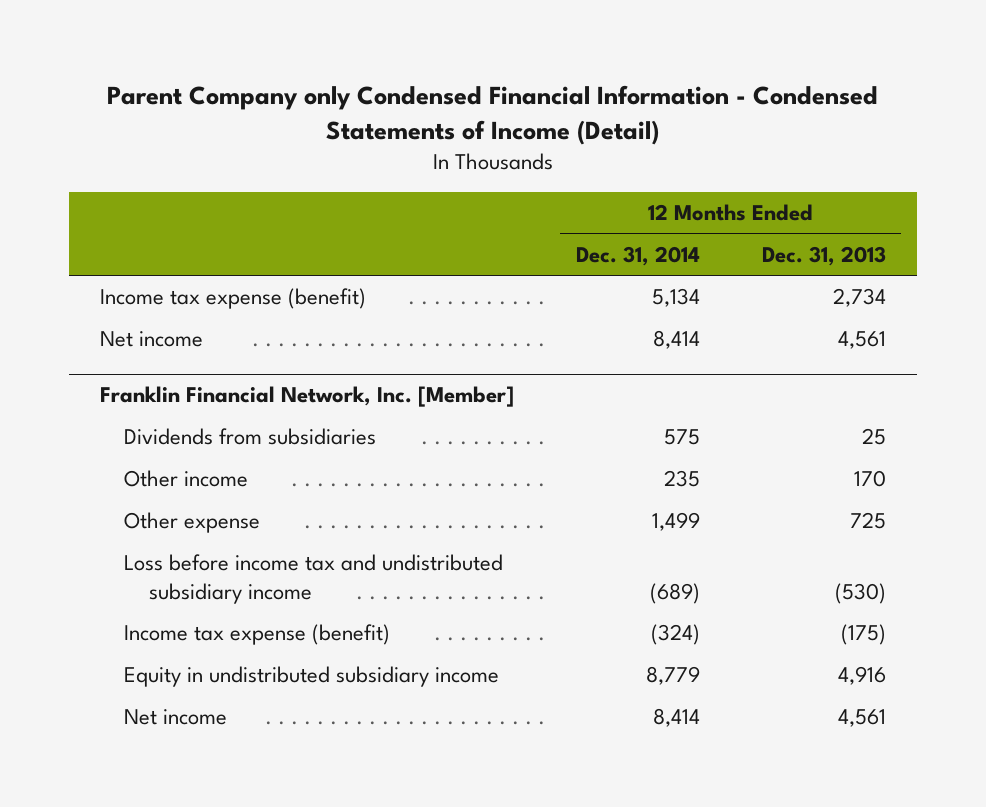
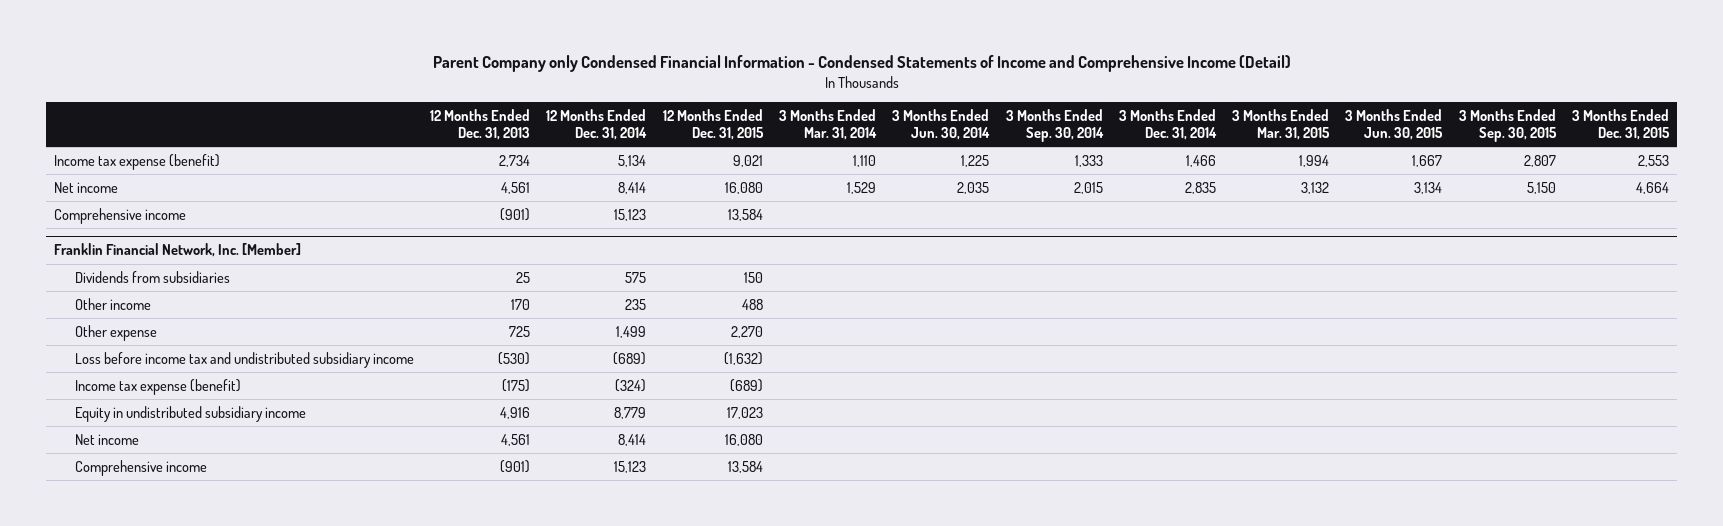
- Parent Company only Condensed Financial Information - Condensed Statements of Income (Detail)
+ Parent Company only Condensed Financial Information - Condensed Statements of Income and Comprehensive Income (Detail)
- | 12 Months Ended Dec. 31, 2014 | 12 Months Ended Dec. 31, 2013
+ | 12 Months Ended Dec. 31, 2013 | 12 Months Ended Dec. 31, 2014 | 12 Months Ended Dec. 31, 2015 | 3 Months Ended Mar. 31, 2014 | 3 Months Ended Jun. 30, 2014 | 3 Months Ended Sep. 30, 2014 | 3 Months Ended Dec. 31, 2014 | 3 Months Ended Mar. 31, 2015 | 3 Months Ended Jun. 30, 2015 | 3 Months Ended Sep. 30, 2015 | 3 Months Ended Dec. 31, 2015
+ Comprehensive income | (901) | 15,123 | 13,584 | | | | | | | |
@ Franklin Financial Network, Inc. [Member]
+ Comprehensive income | (901) | 15,123 | 13,584 | | | | | | | |

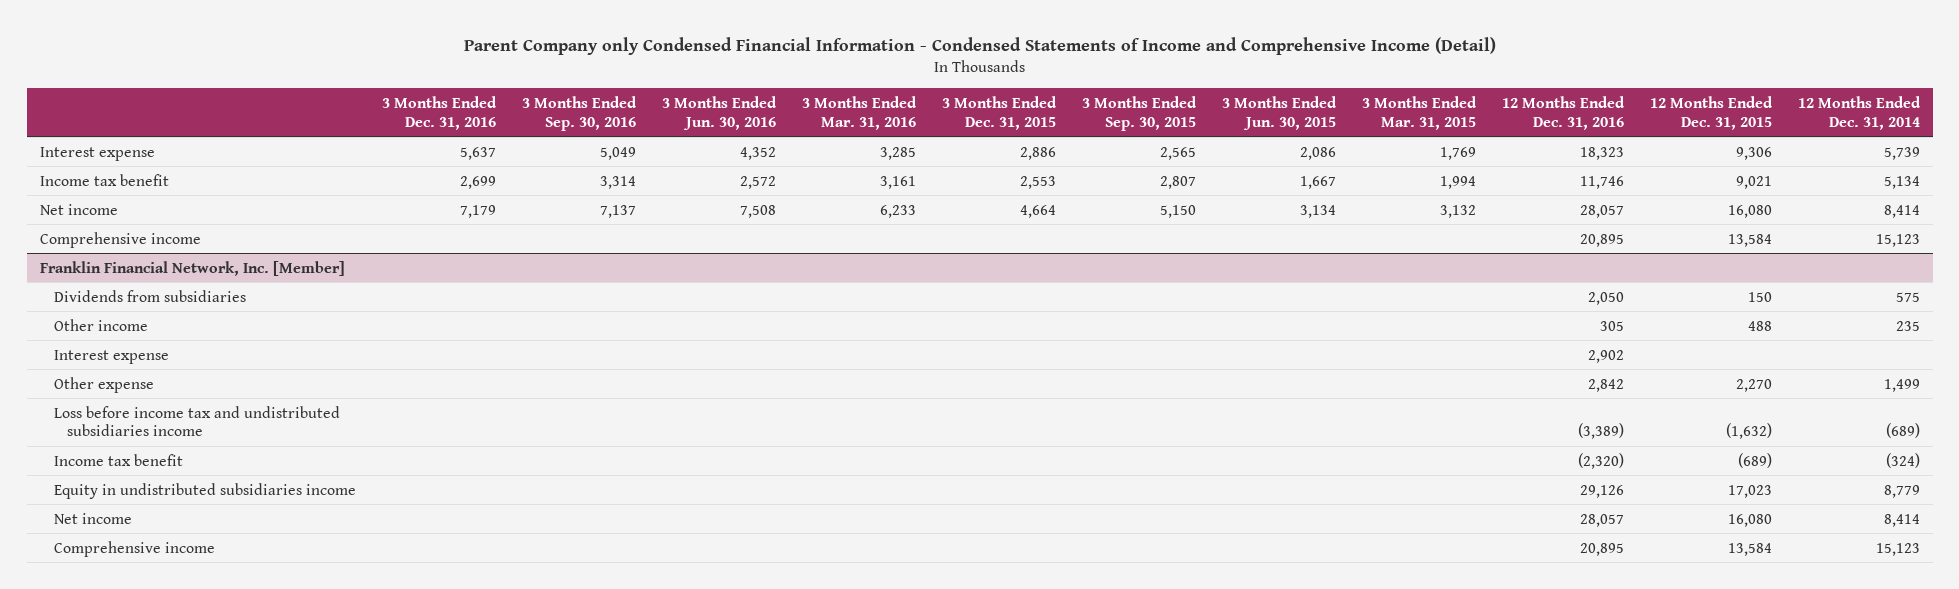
- | 12 Months Ended Dec. 31, 2013 | 12 Months Ended Dec. 31, 2014 | 12 Months Ended Dec. 31, 2015 | 3 Months Ended Mar. 31, 2014 | 3 Months Ended Jun. 30, 2014 | 3 Months Ended Sep. 30, 2014 | 3 Months Ended Dec. 31, 2014 | 3 Months Ended Mar. 31, 2015 | 3 Months Ended Jun. 30, 2015 | 3 Months Ended Sep. 30, 2015 | 3 Months Ended Dec. 31, 2015
+ | 3 Months Ended Dec. 31, 2016 | 3 Months Ended Sep. 30, 2016 | 3 Months Ended Jun. 30, 2016 | 3 Months Ended Mar. 31, 2016 | 3 Months Ended Dec. 31, 2015 | 3 Months Ended Sep. 30, 2015 | 3 Months Ended Jun. 30, 2015 | 3 Months Ended Mar. 31, 2015 | 12 Months Ended Dec. 31, 2016 | 12 Months Ended Dec. 31, 2015 | 12 Months Ended Dec. 31, 2014
- Income tax expense (benefit) | 2,734 | 5,134 | 9,021 | 1,110 | 1,225 | 1,333 | 1,466 | 1,994 | 1,667 | 2,807 | 2,553
+ Interest expense | 5,637 | 5,049 | 4,352 | 3,285 | 2,886 | 2,565 | 2,086 | 1,769 | 18,323 | 9,306 | 5,739
+ Income tax benefit | 2,699 | 3,314 | 2,572 | 3,161 | 2,553 | 2,807 | 1,667 | 1,994 | 11,746 | 9,021 | 5,134
@ Franklin Financial Network, Inc. [Member]
+ Interest expense | | | | | | | | | 2,902 | |
- Loss before income tax and undistributed subsidiary income | (530) | (689) | (1,632) | | | | | | | |
- Income tax expense (benefit) | (175) | (324) | (689) | | | | | | | |
- Equity in undistributed subsidiary income | 4,916 | 8,779 | 17,023 | | | | | | | |
+ Loss before income tax and undistributed subsidiaries income | | | | | | | | | (3,389) | (1,632) | (689)
+ Income tax benefit | | | | | | | | | (2,320) | (689) | (324)
+ Equity in undistributed subsidiaries income | | | | | | | | | 29,126 | 17,023 | 8,779

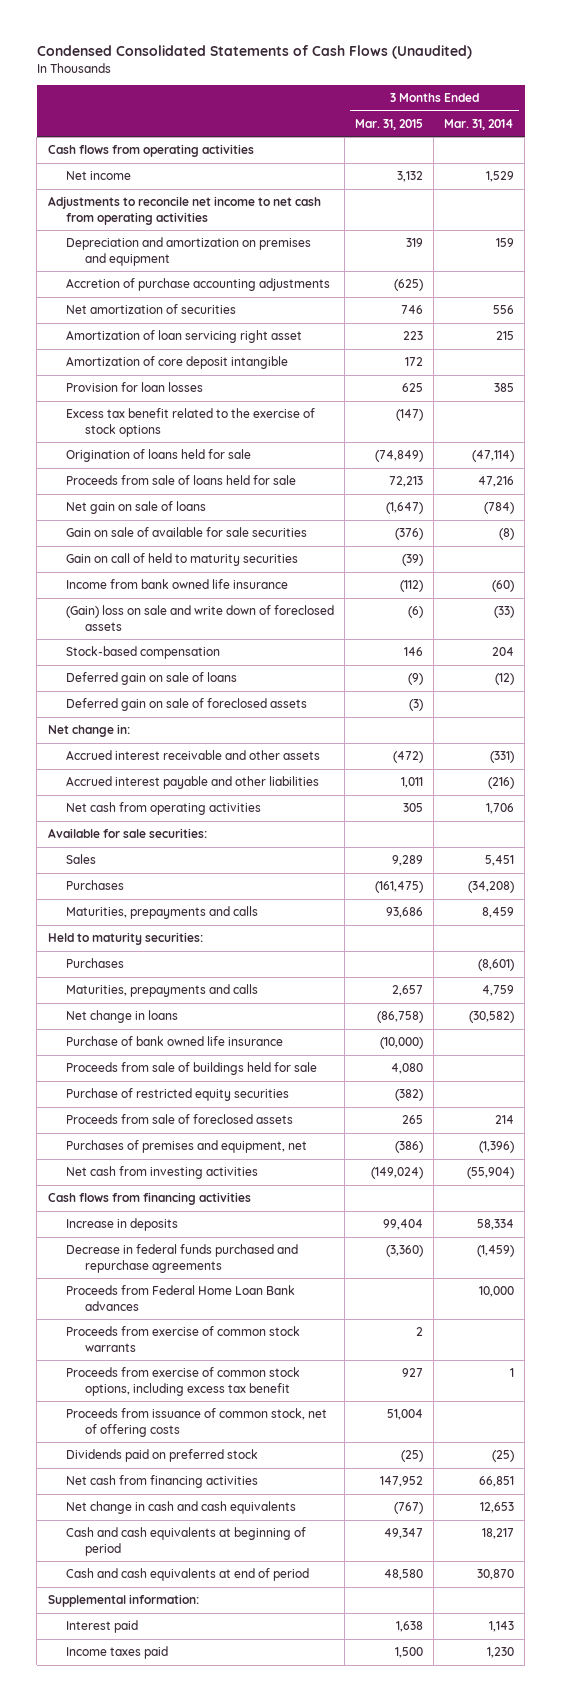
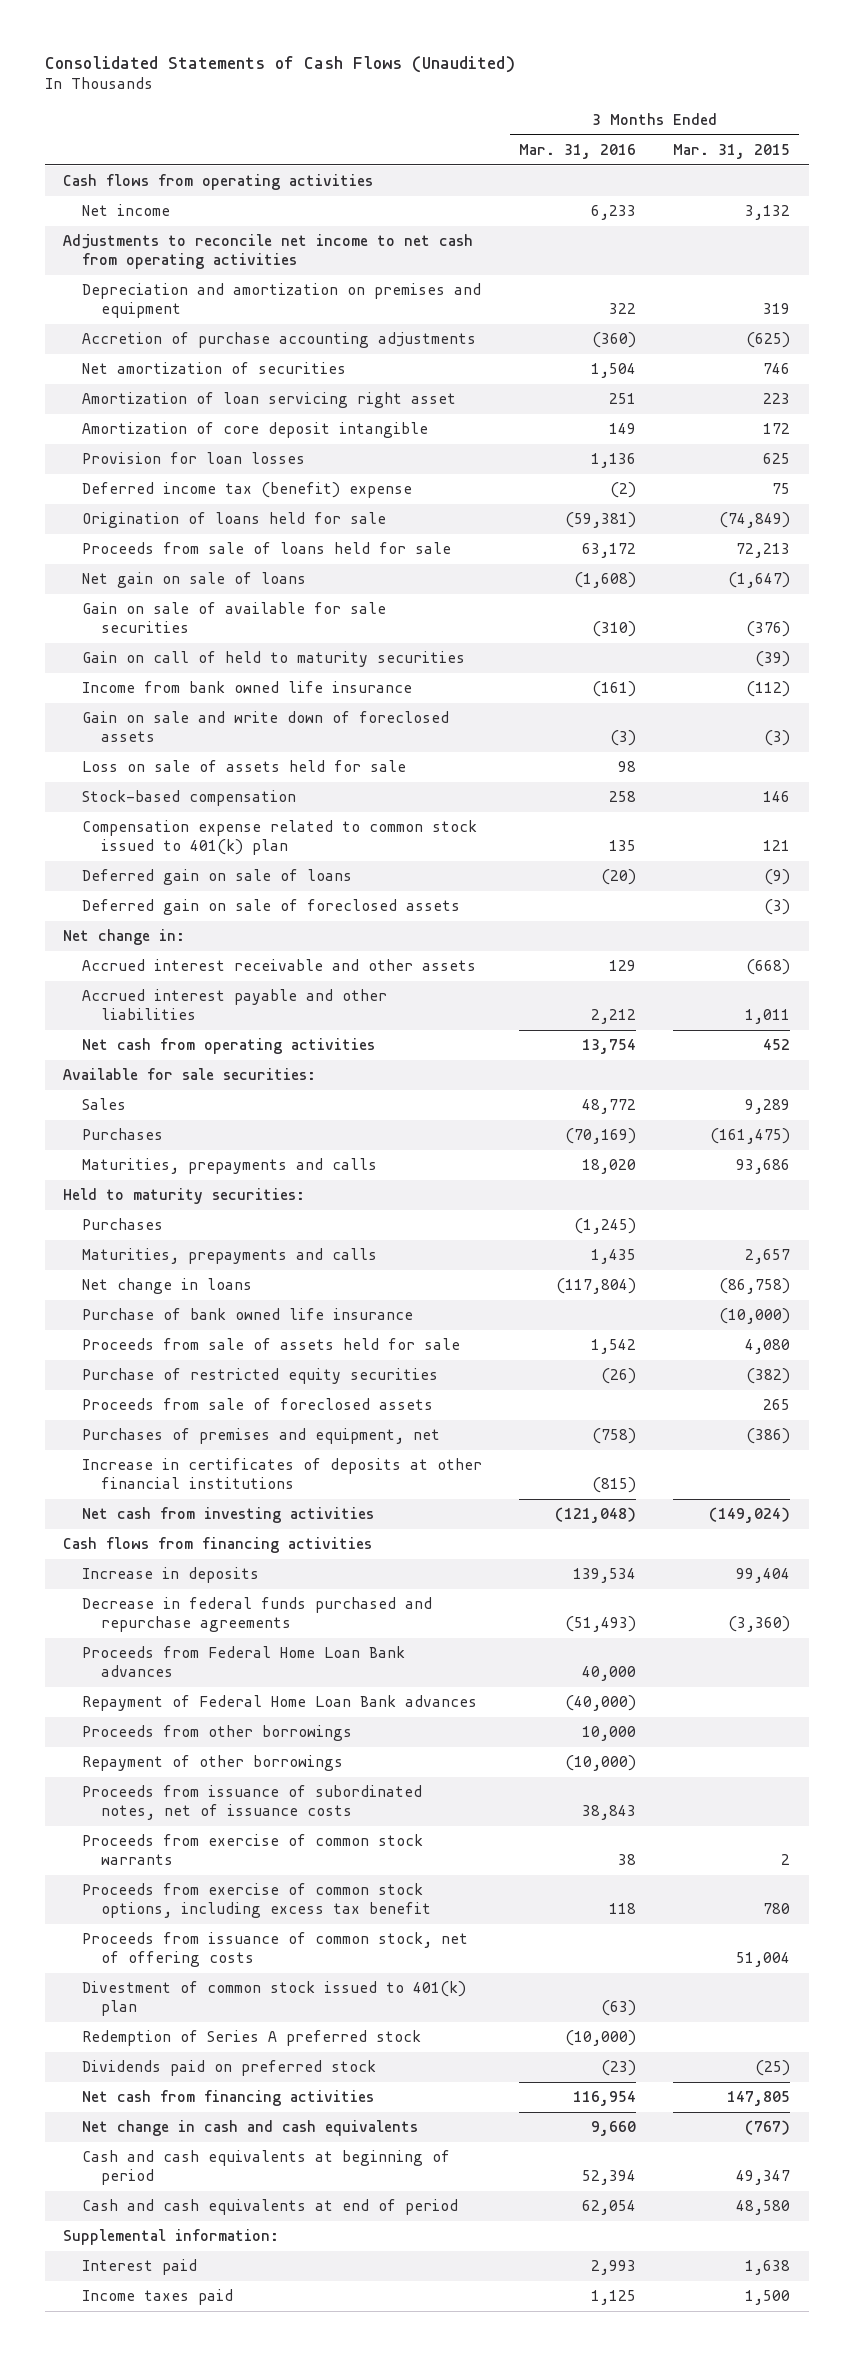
- Condensed Consolidated Statements of Cash Flows (Unaudited)
+ Consolidated Statements of Cash Flows (Unaudited)
- | 3 Months Ended Mar. 31, 2015 | 3 Months Ended Mar. 31, 2014
+ | 3 Months Ended Mar. 31, 2016 | 3 Months Ended Mar. 31, 2015
- Excess tax benefit related to the exercise of stock options | (147) |
+ Deferred income tax (benefit) expense | (2) | 75
- (Gain) loss on sale and write down of foreclosed assets | (6) | (33)
+ Gain on sale and write down of foreclosed assets | (3) | (3)
+ Loss on sale of assets held for sale | 98 |
+ Compensation expense related to common stock issued to 401(k) plan | 135 | 121
- Accrued interest receivable and other assets | (472) | (331)
+ Accrued interest receivable and other assets | 129 | (668)
- Net cash from operating activities | 305 | 1,706
+ Net cash from operating activities | 13,754 | 452
- Proceeds from sale of buildings held for sale | 4,080 |
+ Proceeds from sale of assets held for sale | 1,542 | 4,080
+ Increase in certificates of deposits at other financial institutions | (815) |
+ Repayment of Federal Home Loan Bank advances | (40,000) |
+ Proceeds from other borrowings | 10,000 |
+ Repayment of other borrowings | (10,000) |
+ Proceeds from issuance of subordinated notes, net of issuance costs | 38,843 |
- Proceeds from exercise of common stock options, including excess tax benefit | 927 | 1
+ Proceeds from exercise of common stock options, including excess tax benefit | 118 | 780
+ Divestment of common stock issued to 401(k) plan | (63) |
+ Redemption of Series A preferred stock | (10,000) |
- Net cash from financing activities | 147,952 | 66,851
+ Net cash from financing activities | 116,954 | 147,805

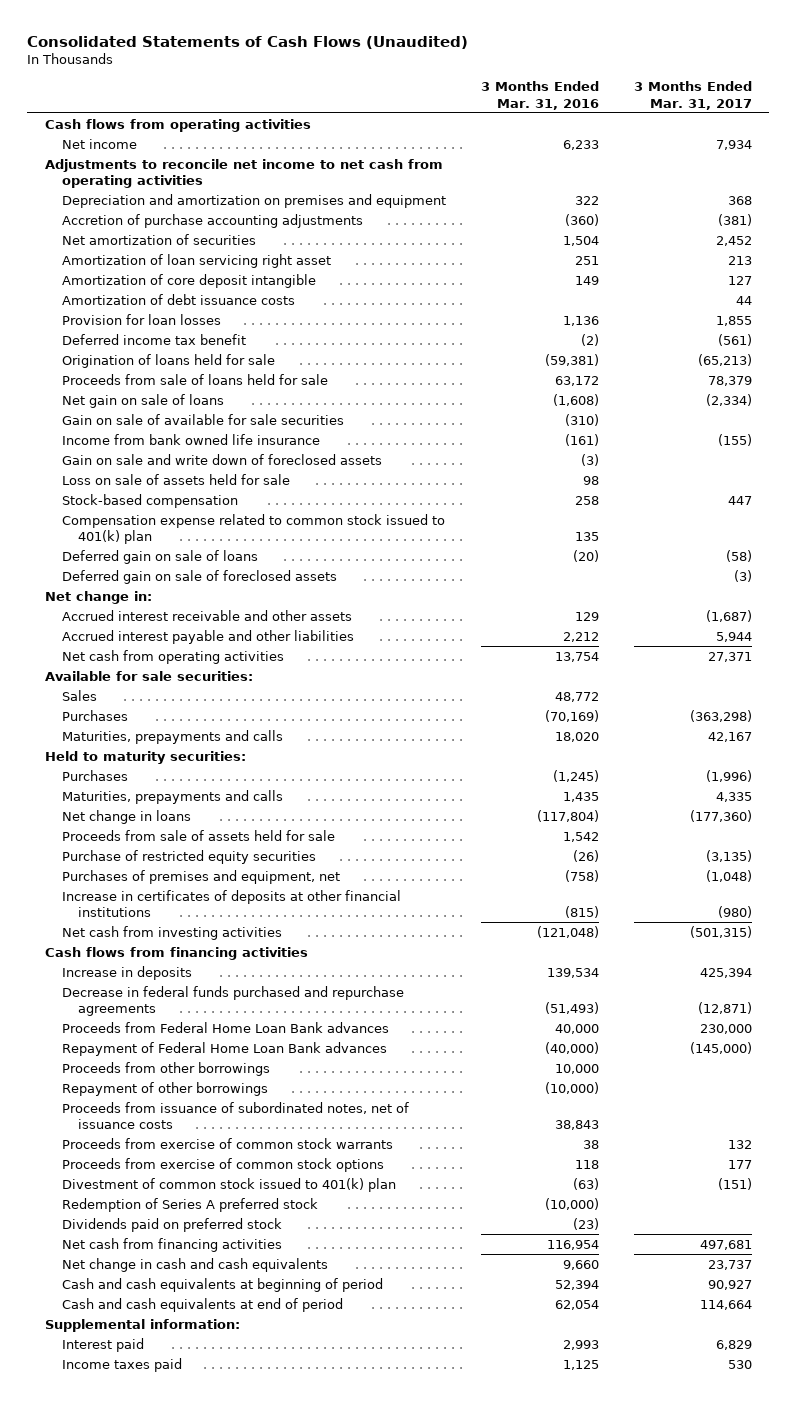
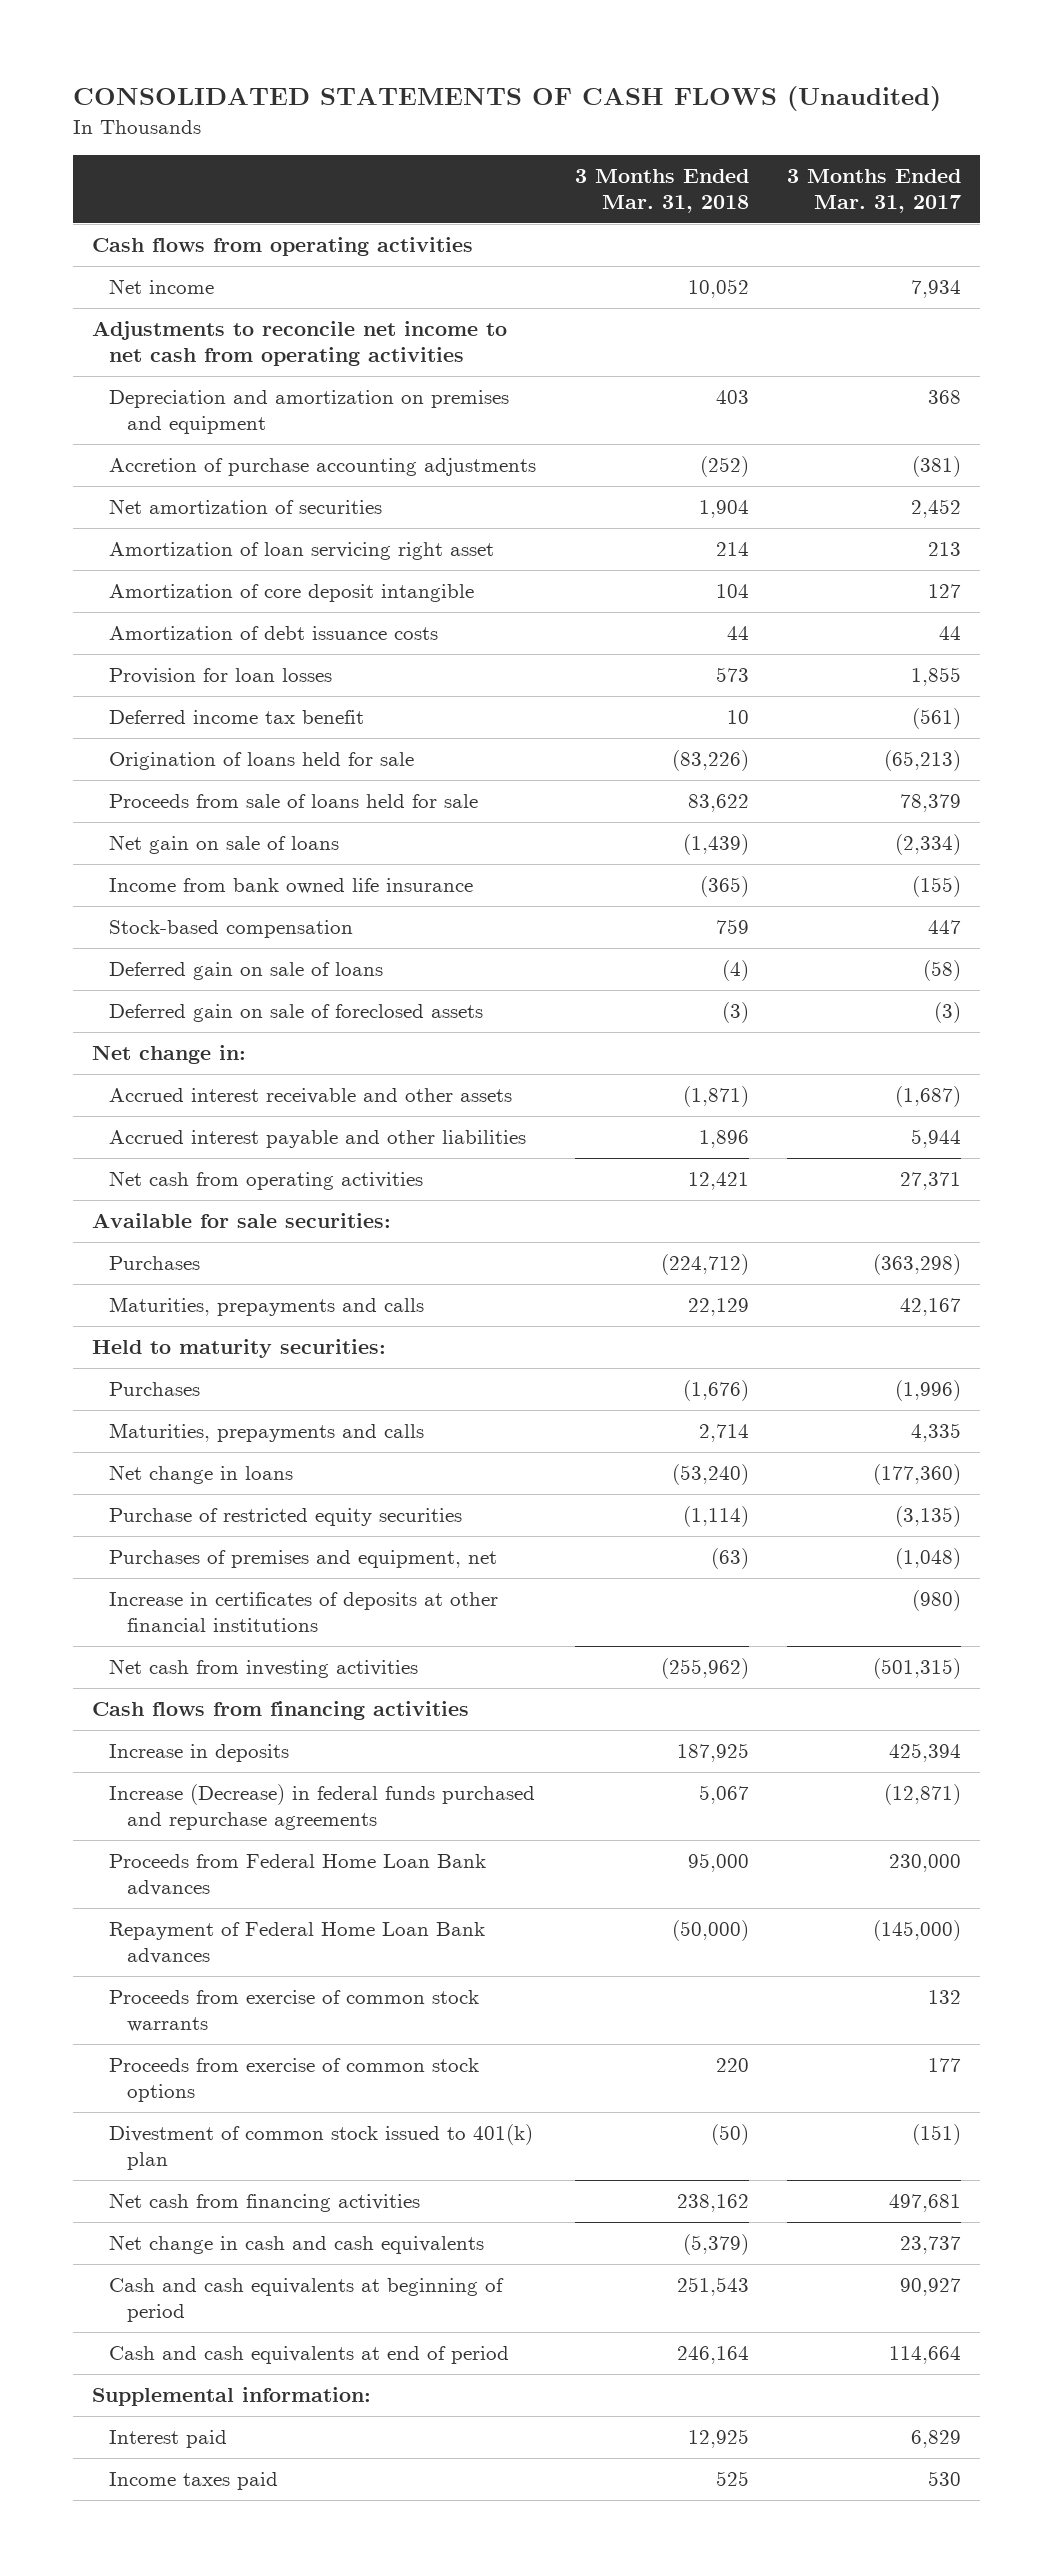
- Consolidated Statements of Cash Flows (Unaudited)
+ CONSOLIDATED STATEMENTS OF CASH FLOWS (Unaudited)
- | 3 Months Ended Mar. 31, 2016 | 3 Months Ended Mar. 31, 2017
+ | 3 Months Ended Mar. 31, 2018 | 3 Months Ended Mar. 31, 2017
- Gain on sale of available for sale securities | (310) |
- Gain on sale and write down of foreclosed assets | (3) |
- Loss on sale of assets held for sale | 98 |
- Compensation expense related to common stock issued to 401(k) plan | 135 |
- Sales | 48,772 |
- Proceeds from sale of assets held for sale | 1,542 |
- Decrease in federal funds purchased and repurchase agreements | (51,493) | (12,871)
+ Increase (Decrease) in federal funds purchased and repurchase agreements | 5,067 | (12,871)
- Proceeds from other borrowings | 10,000 |
- Repayment of other borrowings | (10,000) |
- Proceeds from issuance of subordinated notes, net of issuance costs | 38,843 |
- Redemption of Series A preferred stock | (10,000) |
- Dividends paid on preferred stock | (23) |

